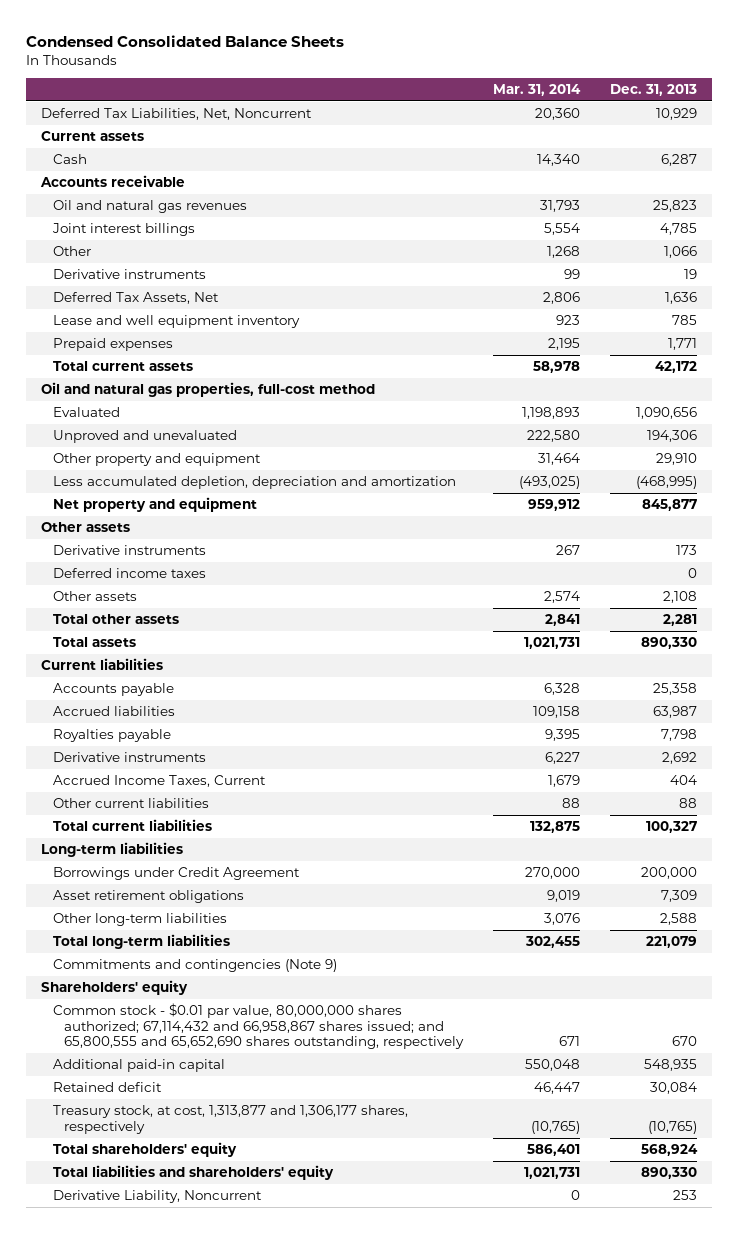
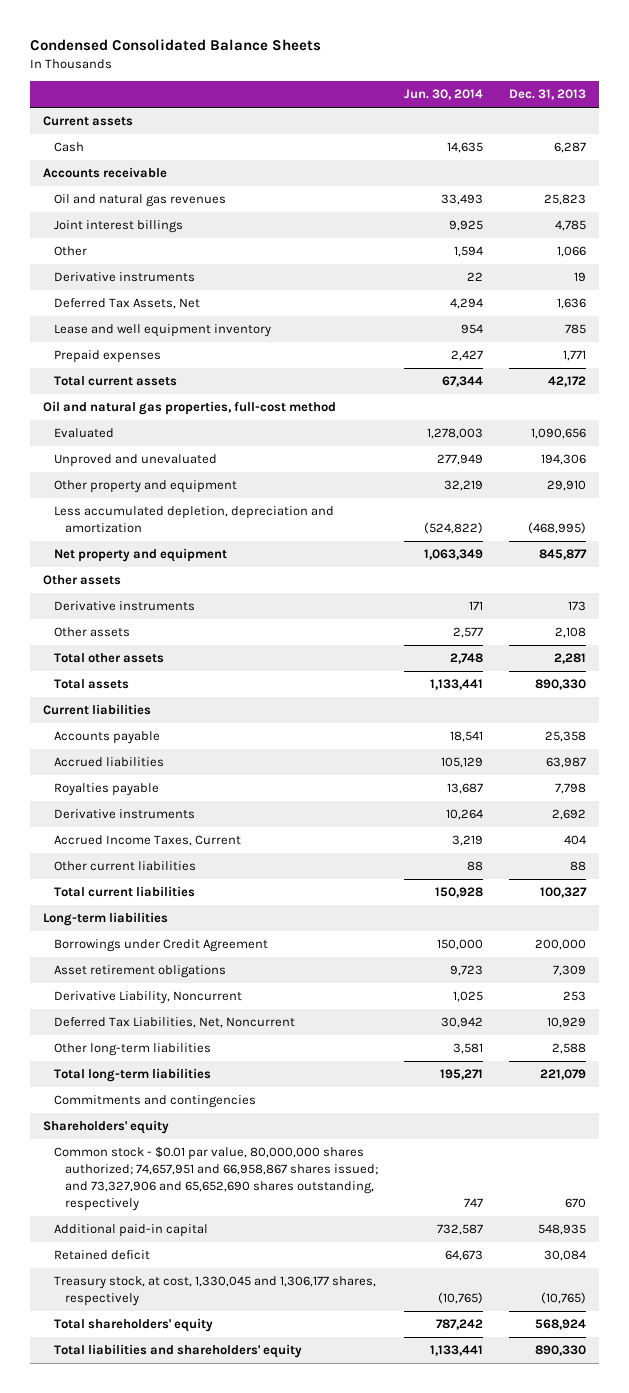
- | Mar. 31, 2014 | Dec. 31, 2013
+ | Jun. 30, 2014 | Dec. 31, 2013
- Deferred income taxes | | 0
moved up: Derivative Liability, Noncurrent | 1,025 | 253
moved down: Deferred Tax Liabilities, Net, Noncurrent | 30,942 | 10,929
- Commitments and contingencies (Note 9)
+ Commitments and contingencies
- Common stock - $0.01 par value, 80,000,000 shares authorized; 67,114,432 and 66,958,867 shares issued; and 65,800,555 and 65,652,690 shares outstanding, respectively | 671 | 670
+ Common stock - $0.01 par value, 80,000,000 shares authorized; 74,657,951 and 66,958,867 shares issued; and 73,327,906 and 65,652,690 shares outstanding, respectively | 747 | 670
- Treasury stock, at cost, 1,313,877 and 1,306,177 shares, respectively | (10,765) | (10,765)
+ Treasury stock, at cost, 1,330,045 and 1,306,177 shares, respectively | (10,765) | (10,765)

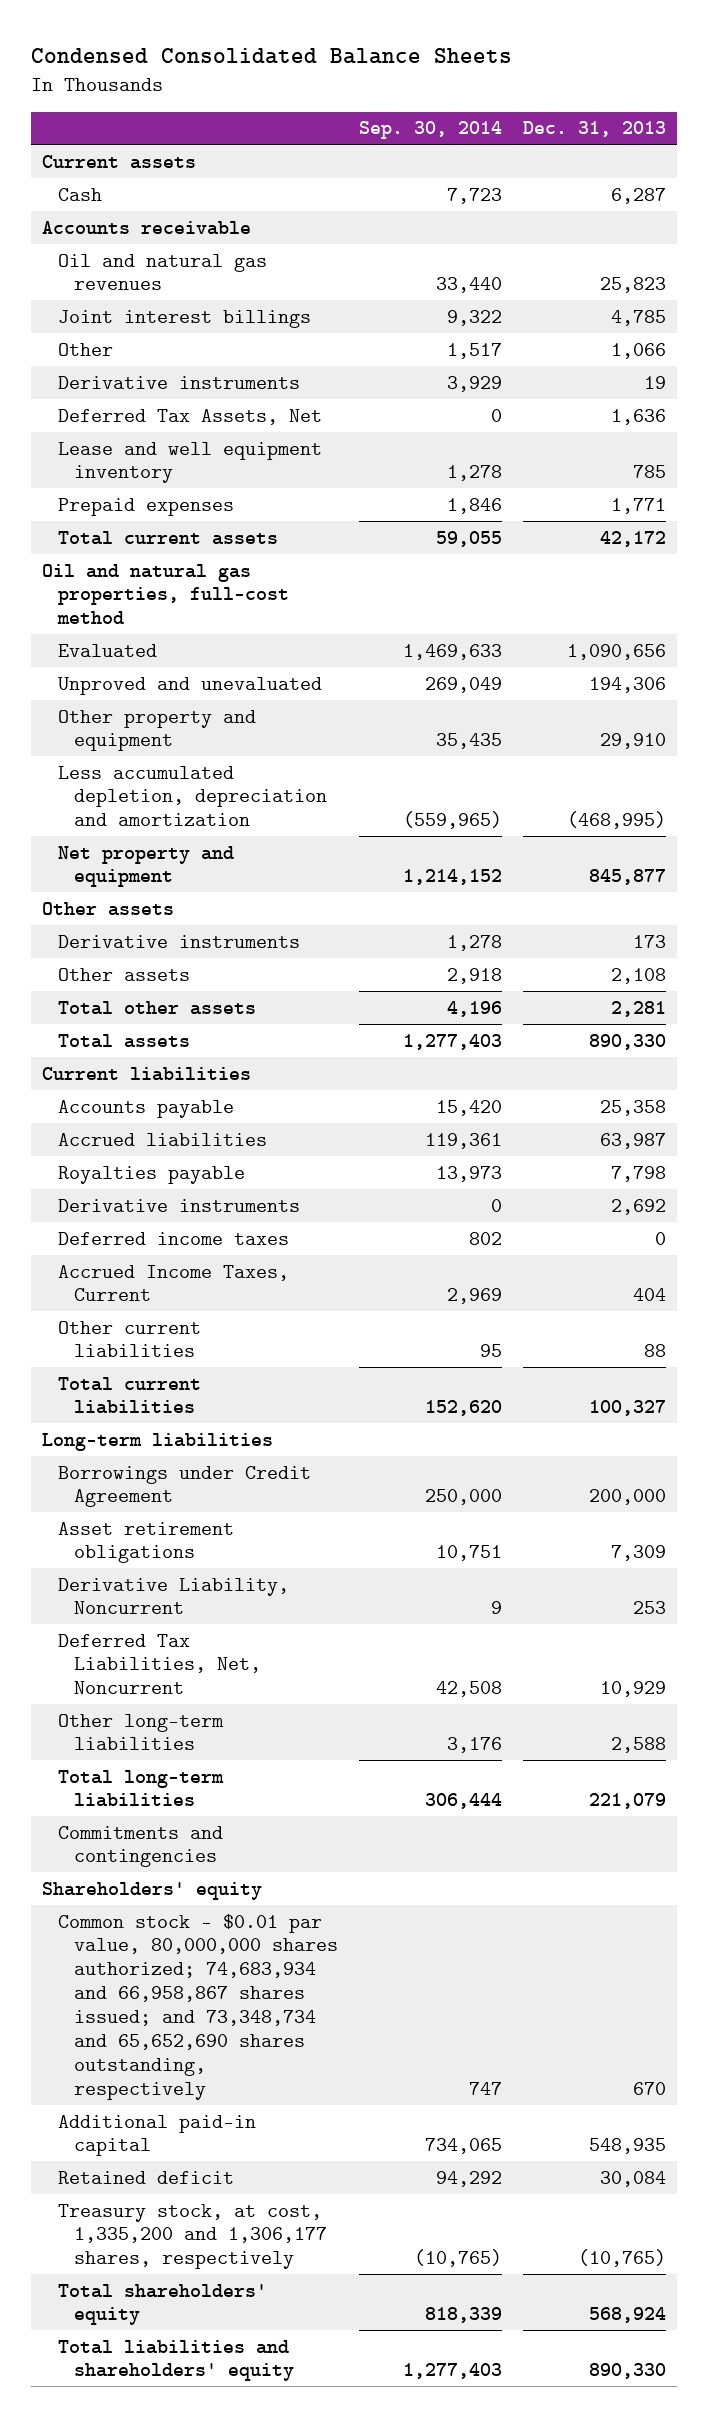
- | Jun. 30, 2014 | Dec. 31, 2013
+ | Sep. 30, 2014 | Dec. 31, 2013
+ Deferred income taxes | 802 | 0
- Common stock - $0.01 par value, 80,000,000 shares authorized; 74,657,951 and 66,958,867 shares issued; and 73,327,906 and 65,652,690 shares outstanding, respectively | 747 | 670
+ Common stock - $0.01 par value, 80,000,000 shares authorized; 74,683,934 and 66,958,867 shares issued; and 73,348,734 and 65,652,690 shares outstanding, respectively | 747 | 670
- Treasury stock, at cost, 1,330,045 and 1,306,177 shares, respectively | (10,765) | (10,765)
+ Treasury stock, at cost, 1,335,200 and 1,306,177 shares, respectively | (10,765) | (10,765)

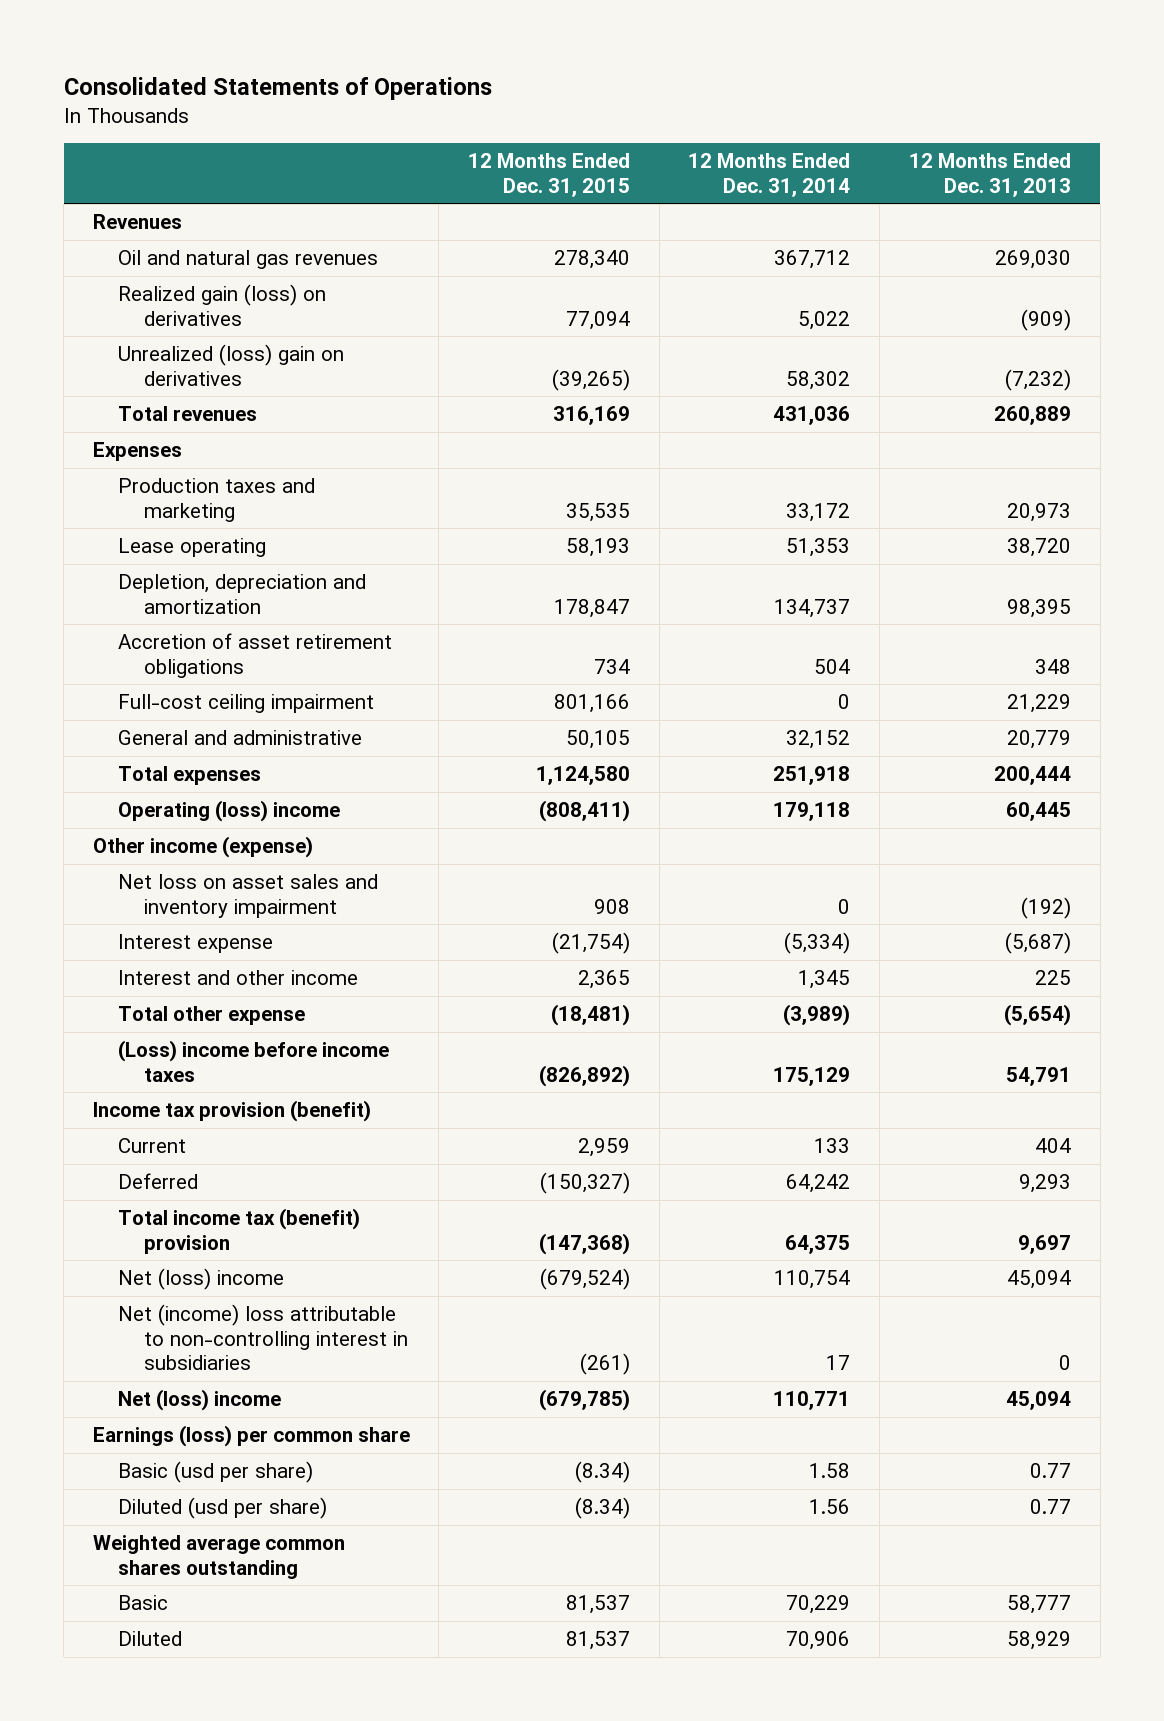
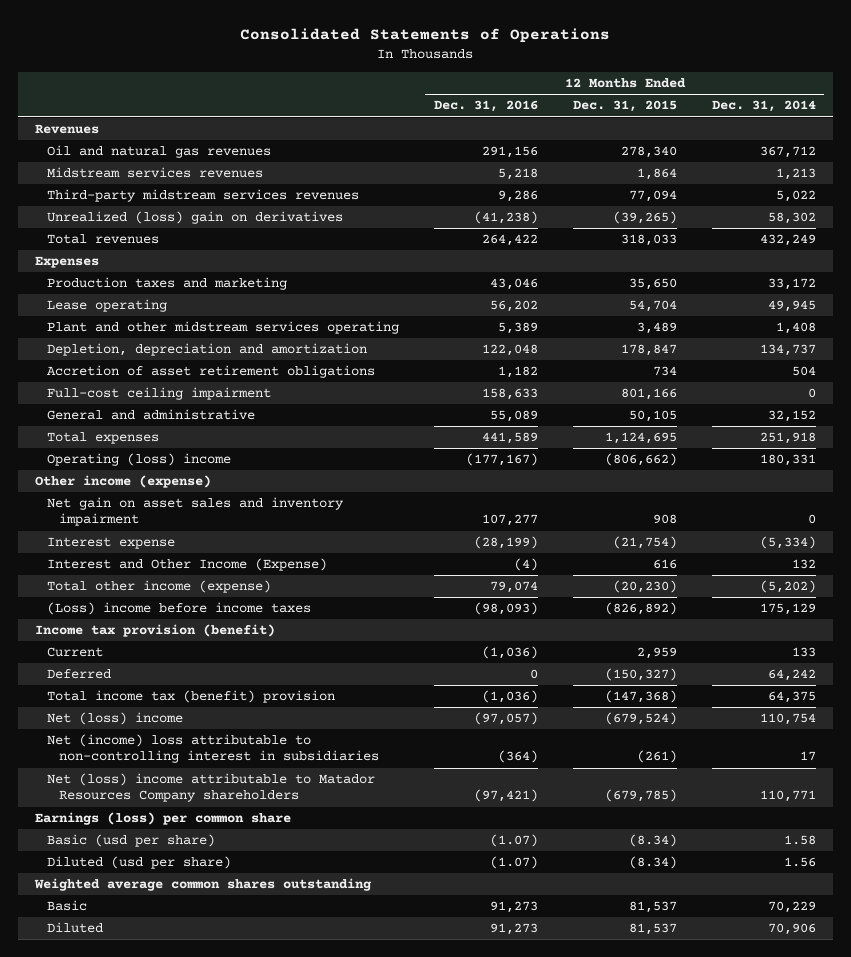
- | 12 Months Ended Dec. 31, 2015 | 12 Months Ended Dec. 31, 2014 | 12 Months Ended Dec. 31, 2013
+ | 12 Months Ended Dec. 31, 2016 | 12 Months Ended Dec. 31, 2015 | 12 Months Ended Dec. 31, 2014
- Realized gain (loss) on derivatives | 77,094 | 5,022 | (909)
+ Midstream services revenues | 5,218 | 1,864 | 1,213
+ Third-party midstream services revenues | 9,286 | 77,094 | 5,022
- Total revenues | 316,169 | 431,036 | 260,889
+ Total revenues | 264,422 | 318,033 | 432,249
- Production taxes and marketing | 35,535 | 33,172 | 20,973
- Lease operating | 58,193 | 51,353 | 38,720
+ Production taxes and marketing | 43,046 | 35,650 | 33,172
+ Lease operating | 56,202 | 54,704 | 49,945
+ Plant and other midstream services operating | 5,389 | 3,489 | 1,408
- Total expenses | 1,124,580 | 251,918 | 200,444
- Operating (loss) income | (808,411) | 179,118 | 60,445
+ Total expenses | 441,589 | 1,124,695 | 251,918
+ Operating (loss) income | (177,167) | (806,662) | 180,331
- Net loss on asset sales and inventory impairment | 908 | 0 | (192)
+ Net gain on asset sales and inventory impairment | 107,277 | 908 | 0
- Interest and other income | 2,365 | 1,345 | 225
- Total other expense | (18,481) | (3,989) | (5,654)
+ Interest and Other Income (Expense) | (4) | 616 | 132
+ Total other income (expense) | 79,074 | (20,230) | (5,202)
- Net (loss) income | (679,785) | 110,771 | 45,094
+ Net (loss) income attributable to Matador Resources Company shareholders | (97,421) | (679,785) | 110,771

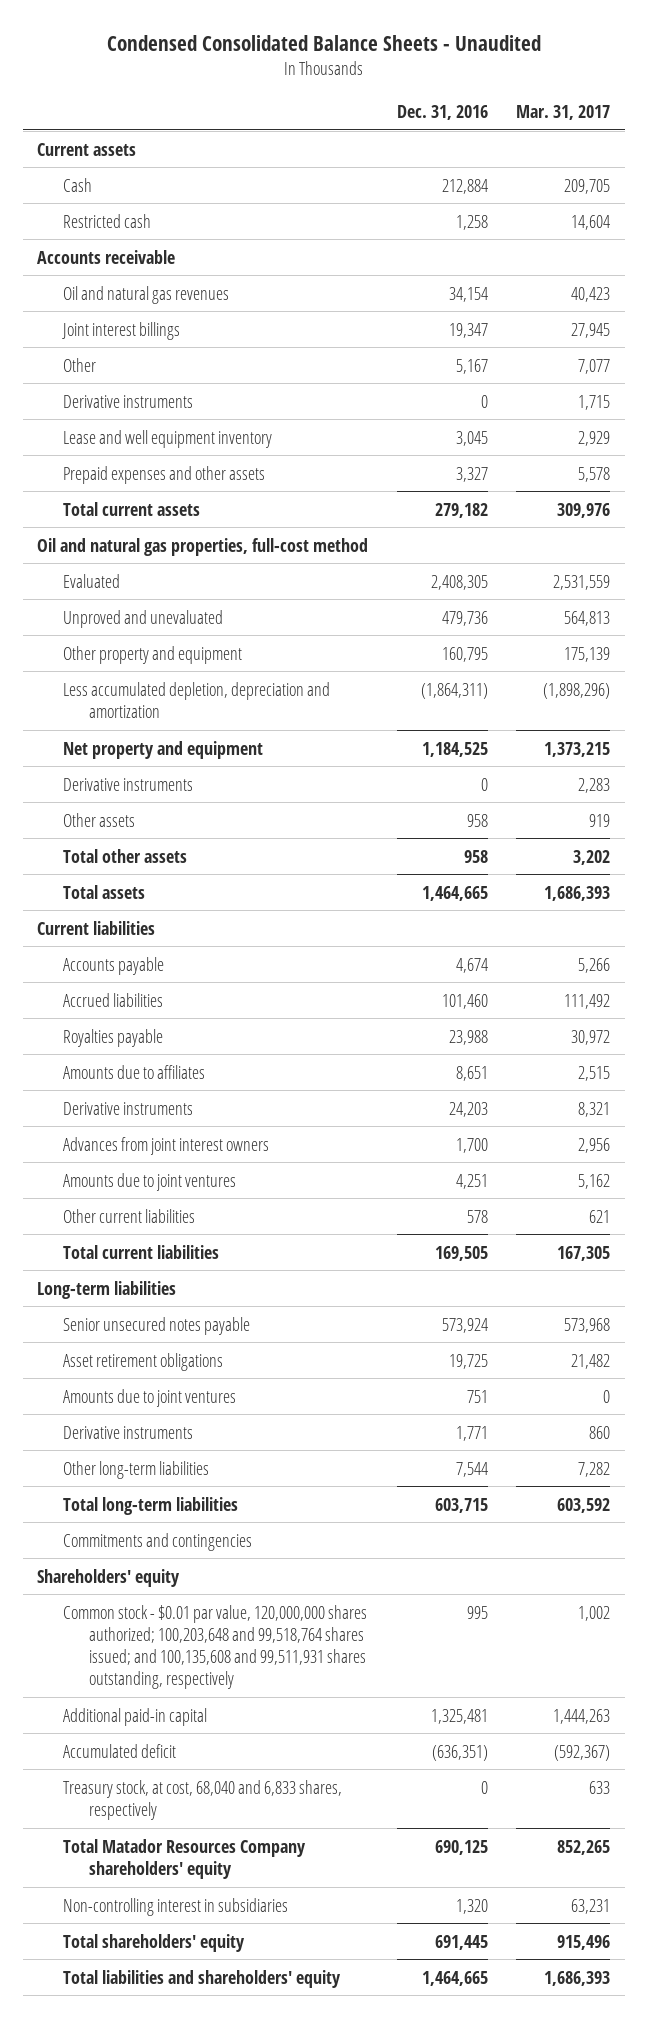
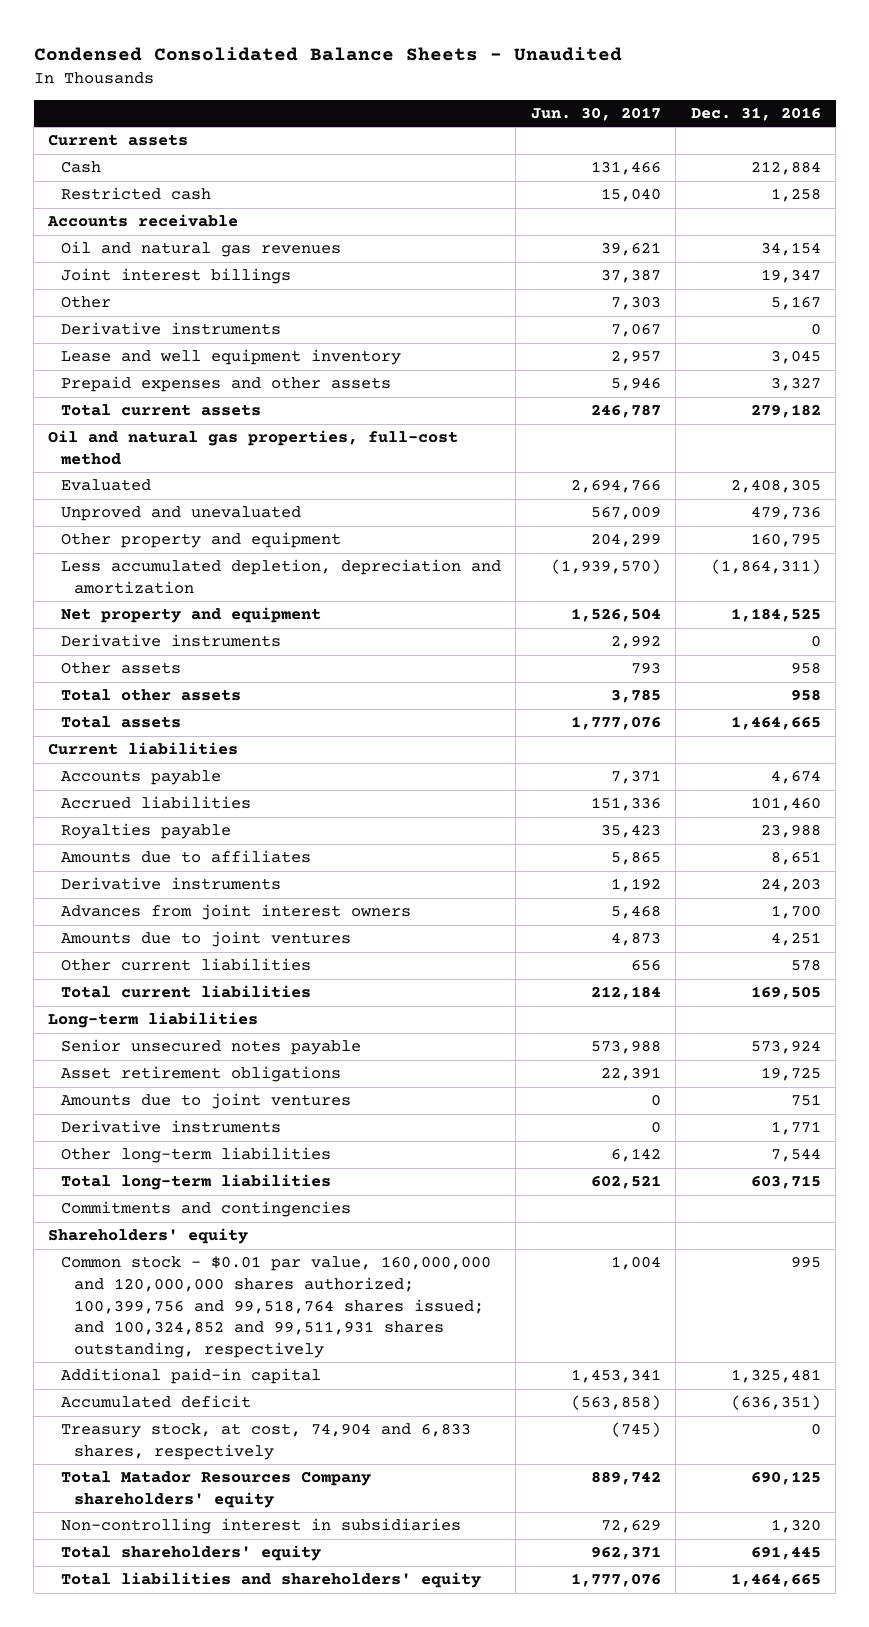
- | Dec. 31, 2016 | Mar. 31, 2017
+ | Jun. 30, 2017 | Dec. 31, 2016
- Common stock - $0.01 par value, 120,000,000 shares authorized; 100,203,648 and 99,518,764 shares issued; and 100,135,608 and 99,511,931 shares outstanding, respectively | 995 | 1,002
+ Common stock - $0.01 par value, 160,000,000 and 120,000,000 shares authorized; 100,399,756 and 99,518,764 shares issued; and 100,324,852 and 99,511,931 shares outstanding, respectively | 1,004 | 995
- Treasury stock, at cost, 68,040 and 6,833 shares, respectively | 0 | 633
+ Treasury stock, at cost, 74,904 and 6,833 shares, respectively | (745) | 0

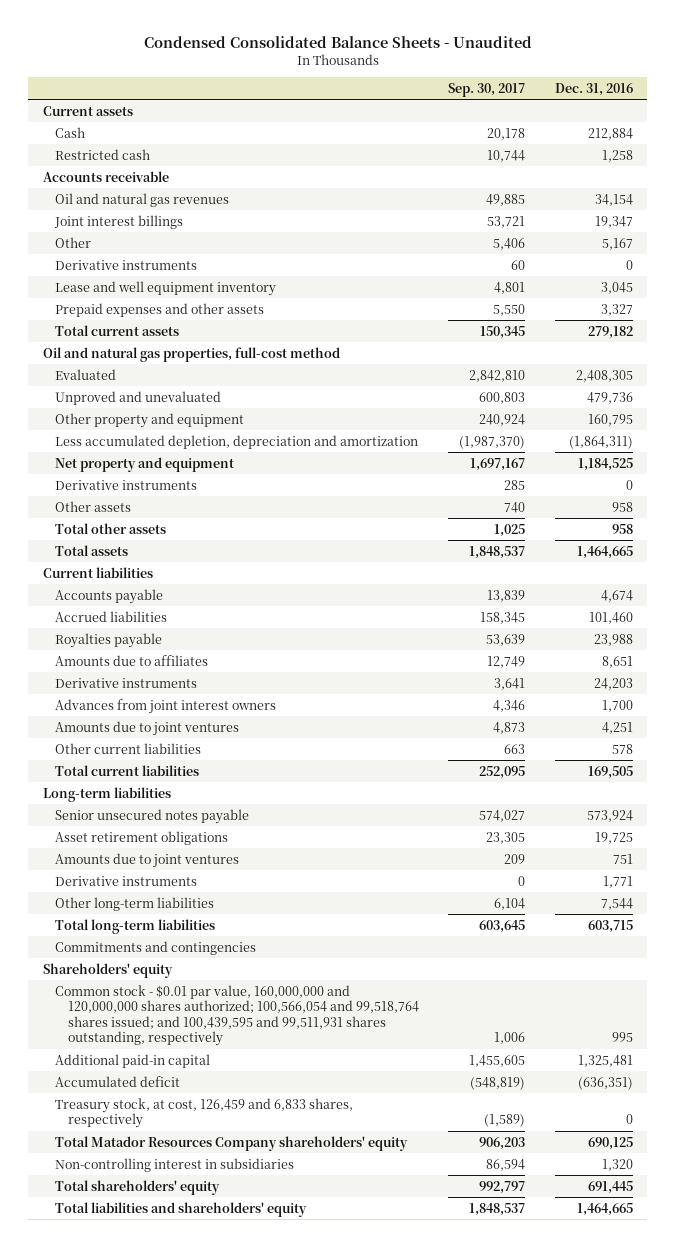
- | Jun. 30, 2017 | Dec. 31, 2016
+ | Sep. 30, 2017 | Dec. 31, 2016
- Common stock - $0.01 par value, 160,000,000 and 120,000,000 shares authorized; 100,399,756 and 99,518,764 shares issued; and 100,324,852 and 99,511,931 shares outstanding, respectively | 1,004 | 995
+ Common stock - $0.01 par value, 160,000,000 and 120,000,000 shares authorized; 100,566,054 and 99,518,764 shares issued; and 100,439,595 and 99,511,931 shares outstanding, respectively | 1,006 | 995
- Treasury stock, at cost, 74,904 and 6,833 shares, respectively | (745) | 0
+ Treasury stock, at cost, 126,459 and 6,833 shares, respectively | (1,589) | 0

